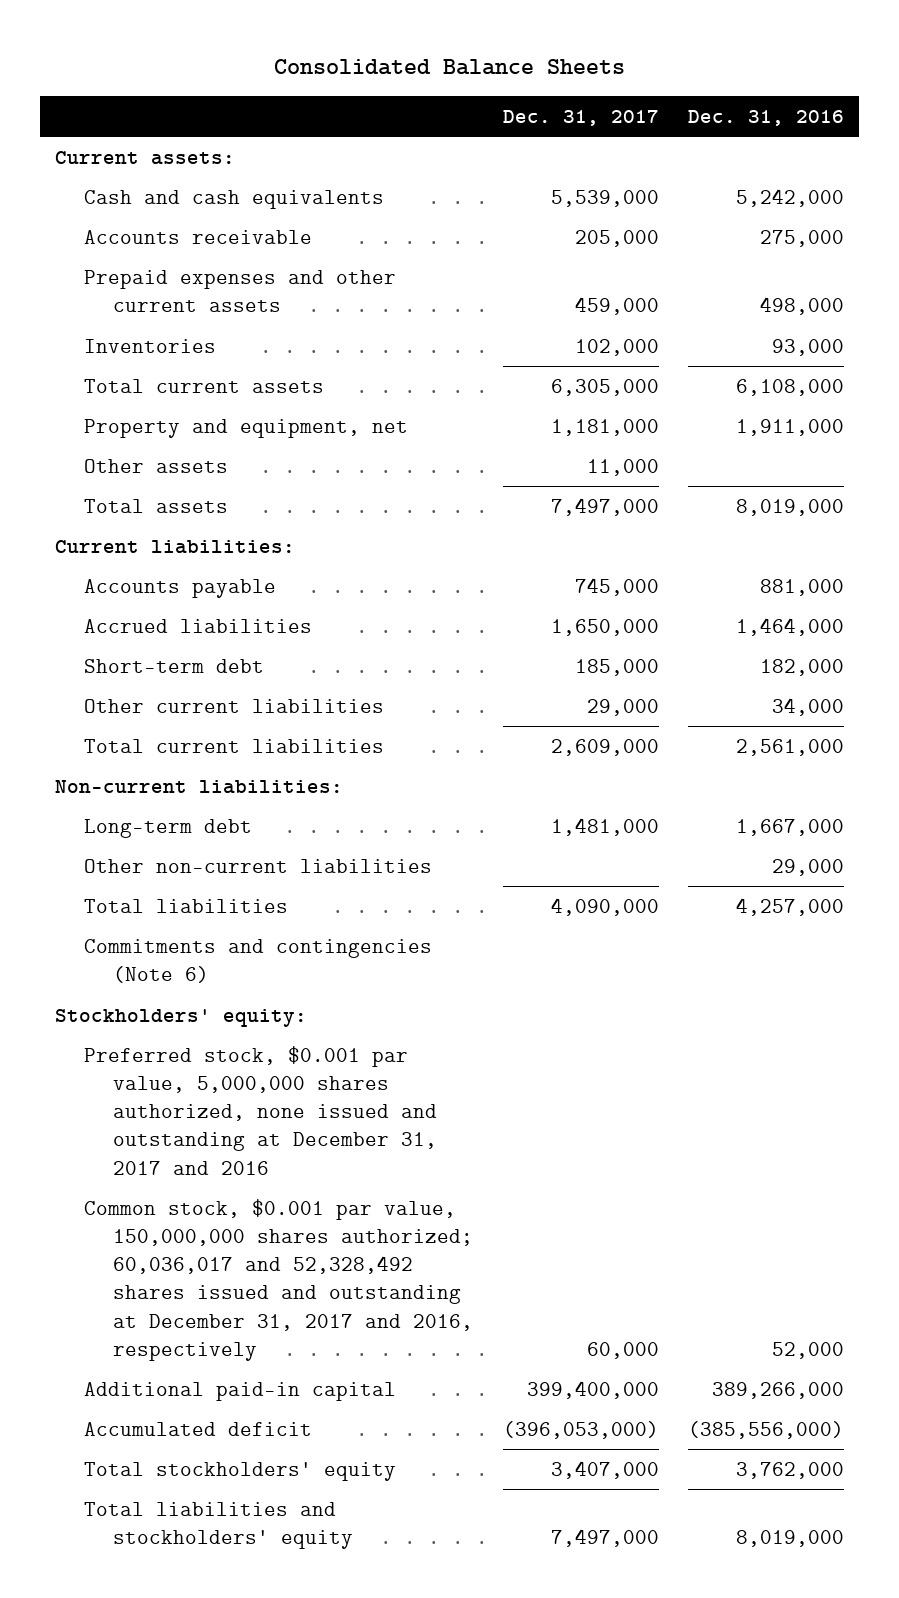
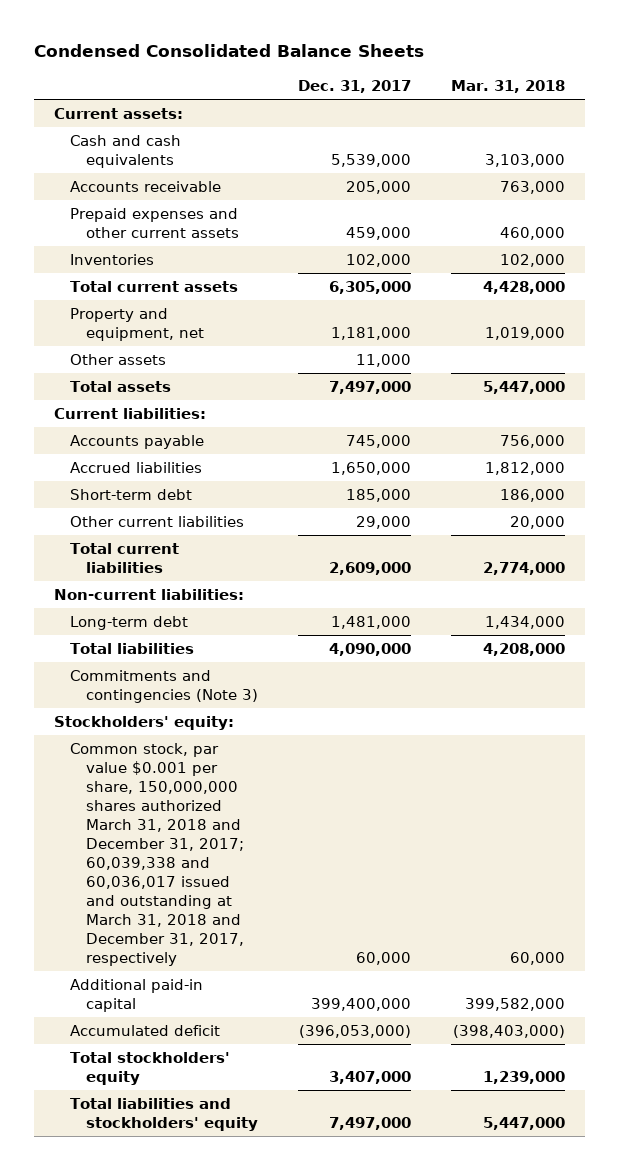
- Consolidated Balance Sheets
+ Condensed Consolidated Balance Sheets
- | Dec. 31, 2017 | Dec. 31, 2016
+ | Dec. 31, 2017 | Mar. 31, 2018
- Other non-current liabilities | | 29,000
- Commitments and contingencies (Note 6)
+ Commitments and contingencies (Note 3)
- Preferred stock, $0.001 par value, 5,000,000 shares authorized, none issued and outstanding at December 31, 2017 and 2016
- Common stock, $0.001 par value, 150,000,000 shares authorized; 60,036,017 and 52,328,492 shares issued and outstanding at December 31, 2017 and 2016, respectively | 60,000 | 52,000
+ Common stock, par value $0.001 per share, 150,000,000 shares authorized March 31, 2018 and December 31, 2017; 60,039,338 and 60,036,017 issued and outstanding at March 31, 2018 and December 31, 2017, respectively | 60,000 | 60,000

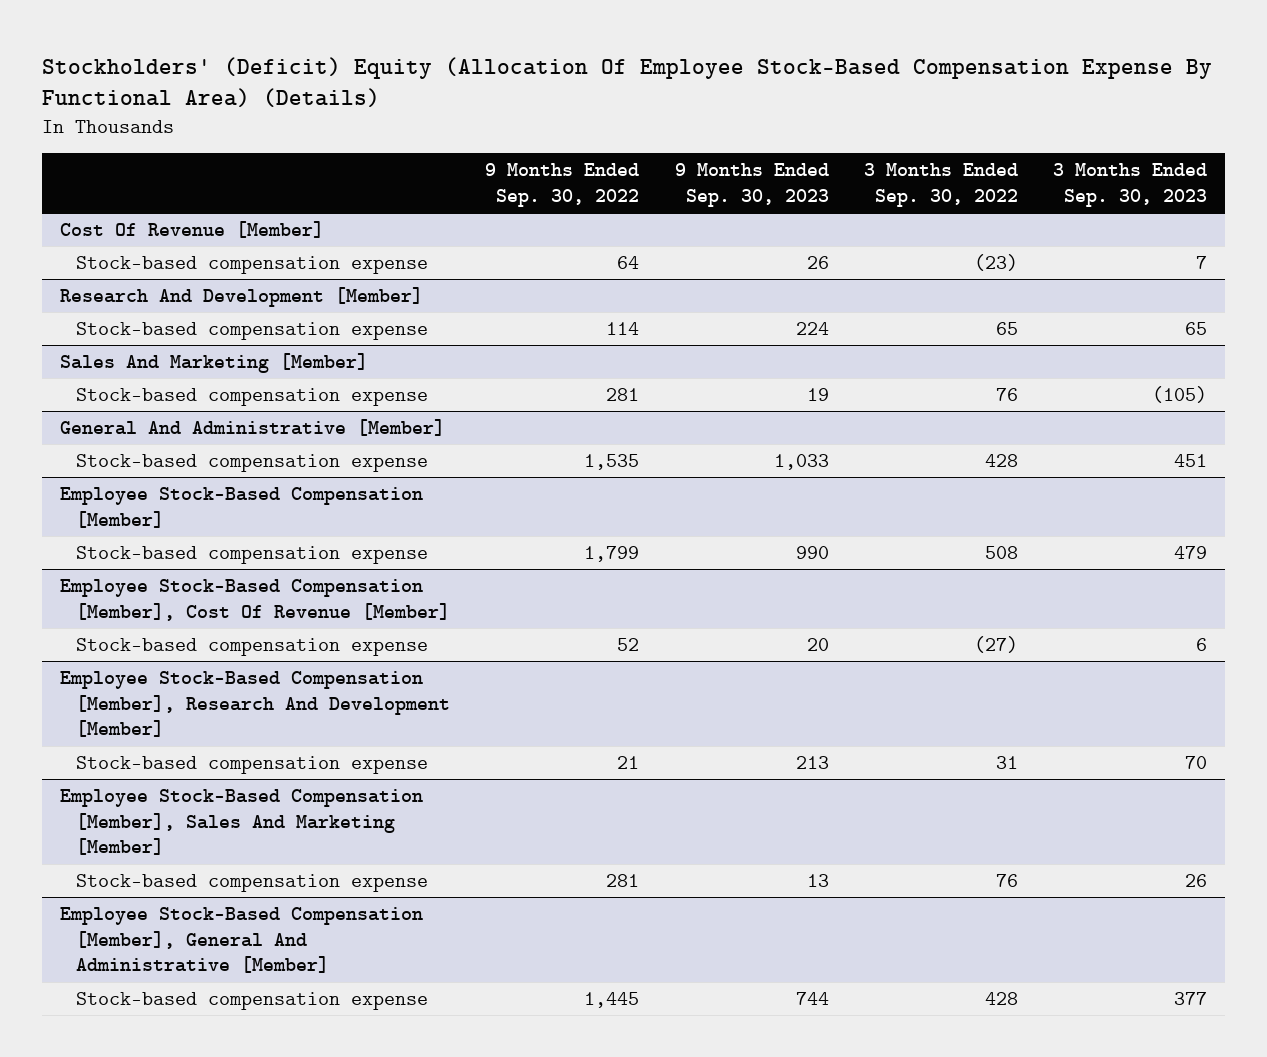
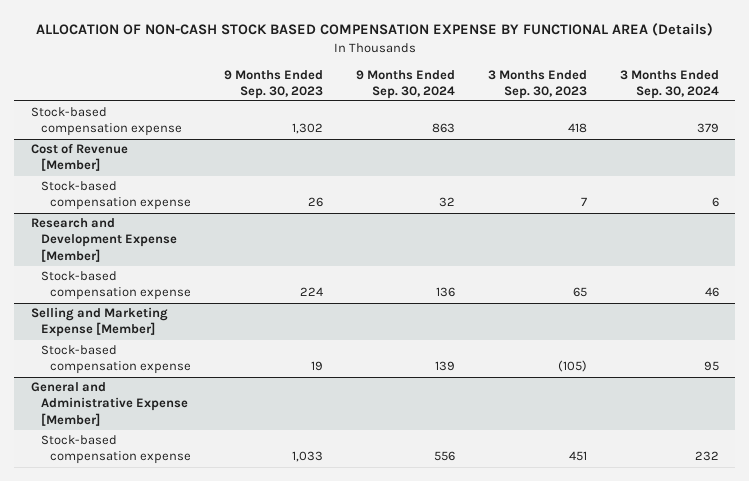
- Stockholders' (Deficit) Equity (Allocation Of Employee Stock-Based Compensation Expense By Functional Area) (Details)
+ ALLOCATION OF NON-CASH STOCK BASED COMPENSATION EXPENSE BY FUNCTIONAL AREA (Details)
- | 9 Months Ended Sep. 30, 2022 | 9 Months Ended Sep. 30, 2023 | 3 Months Ended Sep. 30, 2022 | 3 Months Ended Sep. 30, 2023
+ | 9 Months Ended Sep. 30, 2023 | 9 Months Ended Sep. 30, 2024 | 3 Months Ended Sep. 30, 2023 | 3 Months Ended Sep. 30, 2024
- Cost Of Revenue [Member]
+ Stock-based compensation expense | 1,302 | 863 | 418 | 379
+ Cost of Revenue [Member]
- Research And Development [Member]
+ Research and Development Expense [Member]
- Sales And Marketing [Member]
+ Selling and Marketing Expense [Member]
- General And Administrative [Member]
+ General and Administrative Expense [Member]
- Employee Stock-Based Compensation [Member]
- Stock-based compensation expense | 1,799 | 990 | 508 | 479
- Employee Stock-Based Compensation [Member], Cost Of Revenue [Member]
- Stock-based compensation expense | 52 | 20 | (27) | 6
- Employee Stock-Based Compensation [Member], Research And Development [Member]
- Stock-based compensation expense | 21 | 213 | 31 | 70
- Employee Stock-Based Compensation [Member], Sales And Marketing [Member]
- Stock-based compensation expense | 281 | 13 | 76 | 26
- Employee Stock-Based Compensation [Member], General And Administrative [Member]
- Stock-based compensation expense | 1,445 | 744 | 428 | 377

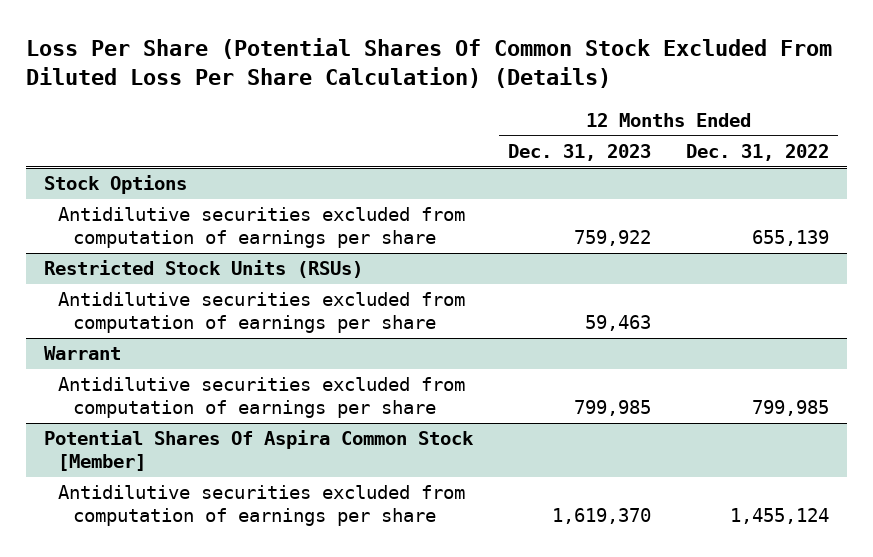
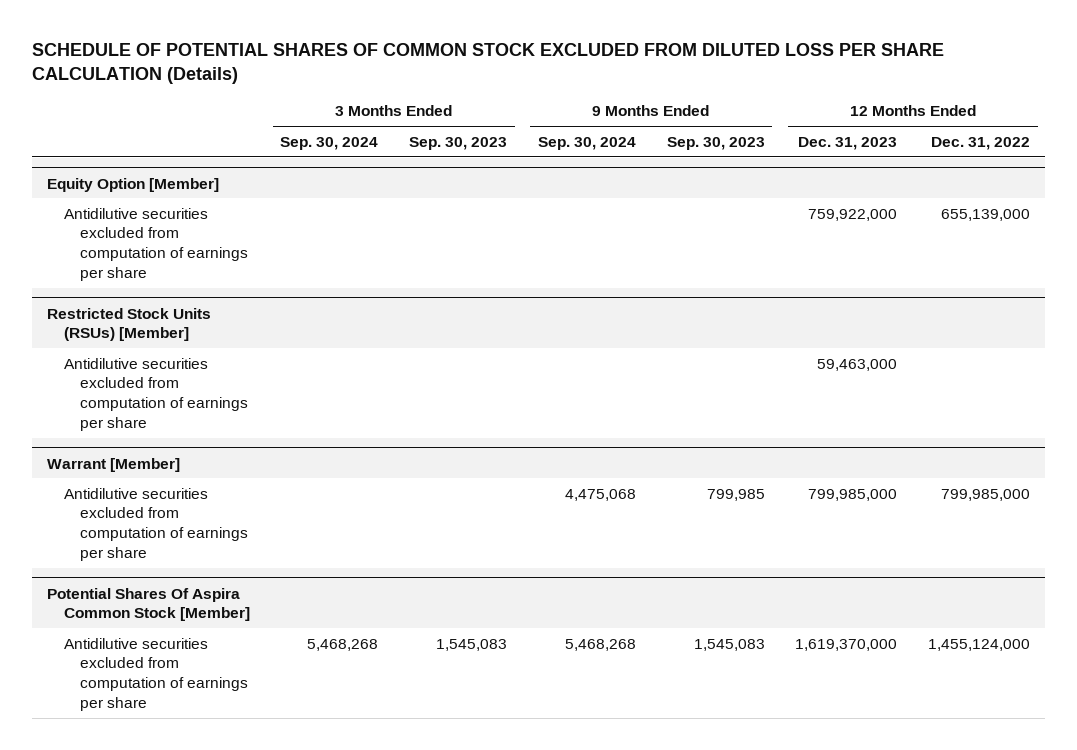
- Loss Per Share (Potential Shares Of Common Stock Excluded From Diluted Loss Per Share Calculation) (Details)
+ SCHEDULE OF POTENTIAL SHARES OF COMMON STOCK EXCLUDED FROM DILUTED LOSS PER SHARE CALCULATION (Details)
- | 12 Months Ended Dec. 31, 2023 | 12 Months Ended Dec. 31, 2022
+ | 3 Months Ended Sep. 30, 2024 | 3 Months Ended Sep. 30, 2023 | 9 Months Ended Sep. 30, 2024 | 9 Months Ended Sep. 30, 2023 | 12 Months Ended Dec. 31, 2023 | 12 Months Ended Dec. 31, 2022
- Stock Options
- Antidilutive securities excluded from computation of earnings per share | 759,922 | 655,139
- Restricted Stock Units (RSUs)
- Antidilutive securities excluded from computation of earnings per share | 59,463 |
- Warrant
- Antidilutive securities excluded from computation of earnings per share | 799,985 | 799,985
+ Equity Option [Member]
+ Antidilutive securities excluded from computation of earnings per share | | | | | 759,922,000 | 655,139,000
+ Restricted Stock Units (RSUs) [Member]
+ Antidilutive securities excluded from computation of earnings per share | | | | | 59,463,000 |
+ Warrant [Member]
+ Antidilutive securities excluded from computation of earnings per share | | | 4,475,068 | 799,985 | 799,985,000 | 799,985,000
@ Potential Shares Of Aspira Common Stock [Member]
- Antidilutive securities excluded from computation of earnings per share | 1,619,370 | 1,455,124
+ Antidilutive securities excluded from computation of earnings per share | 5,468,268 | 1,545,083 | 5,468,268 | 1,545,083 | 1,619,370,000 | 1,455,124,000

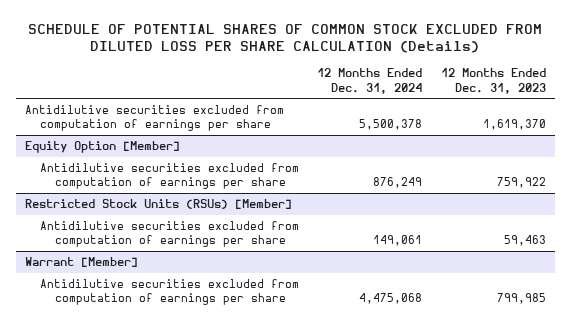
- | 3 Months Ended Sep. 30, 2024 | 3 Months Ended Sep. 30, 2023 | 9 Months Ended Sep. 30, 2024 | 9 Months Ended Sep. 30, 2023 | 12 Months Ended Dec. 31, 2023 | 12 Months Ended Dec. 31, 2022
+ | 12 Months Ended Dec. 31, 2024 | 12 Months Ended Dec. 31, 2023
+ Antidilutive securities excluded from computation of earnings per share | 5,500,378 | 1,619,370
@ Equity Option [Member]
- Antidilutive securities excluded from computation of earnings per share | | | | | 759,922,000 | 655,139,000
+ Antidilutive securities excluded from computation of earnings per share | 876,249 | 759,922
@ Restricted Stock Units (RSUs) [Member]
- Antidilutive securities excluded from computation of earnings per share | | | | | 59,463,000 |
+ Antidilutive securities excluded from computation of earnings per share | 149,061 | 59,463
@ Warrant [Member]
- Antidilutive securities excluded from computation of earnings per share | | | 4,475,068 | 799,985 | 799,985,000 | 799,985,000
- Potential Shares Of Aspira Common Stock [Member]
- Antidilutive securities excluded from computation of earnings per share | 5,468,268 | 1,545,083 | 5,468,268 | 1,545,083 | 1,619,370,000 | 1,455,124,000
@ Warrant [Member]
+ Antidilutive securities excluded from computation of earnings per share | 4,475,068 | 799,985

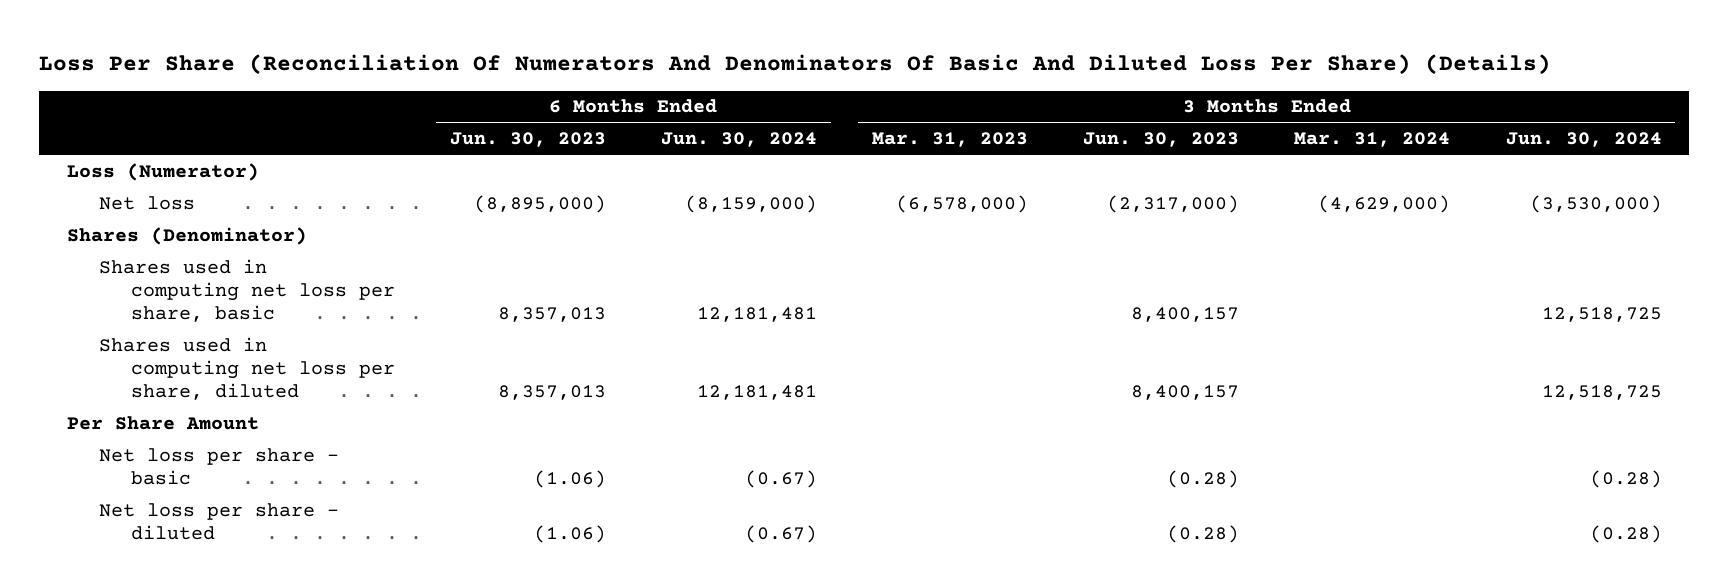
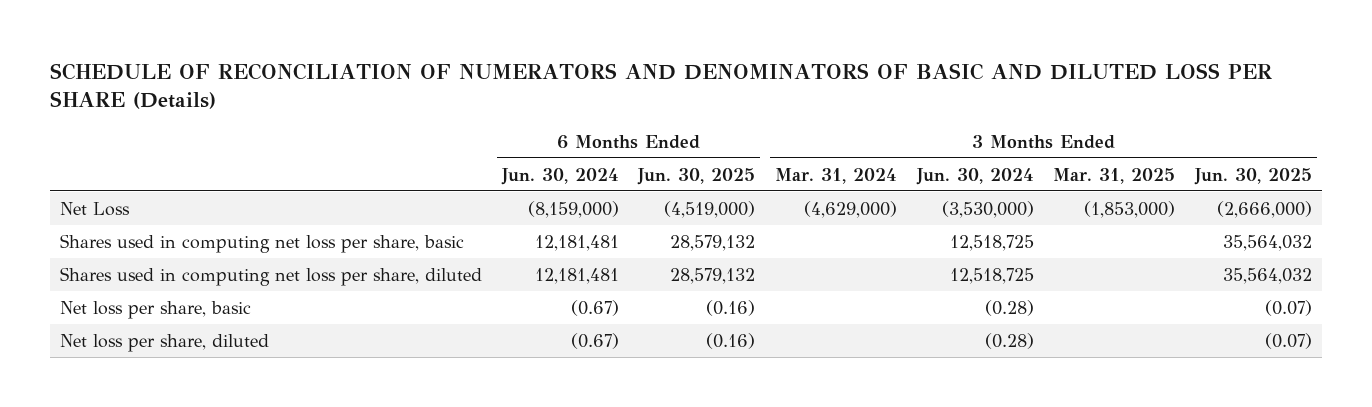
- Loss Per Share (Reconciliation Of Numerators And Denominators Of Basic And Diluted Loss Per Share) (Details)
+ SCHEDULE OF RECONCILIATION OF NUMERATORS AND DENOMINATORS OF BASIC AND DILUTED LOSS PER SHARE (Details)
- | 6 Months Ended Jun. 30, 2023 | 6 Months Ended Jun. 30, 2024 | 3 Months Ended Mar. 31, 2023 | 3 Months Ended Jun. 30, 2023 | 3 Months Ended Mar. 31, 2024 | 3 Months Ended Jun. 30, 2024
+ | 6 Months Ended Jun. 30, 2024 | 6 Months Ended Jun. 30, 2025 | 3 Months Ended Mar. 31, 2024 | 3 Months Ended Jun. 30, 2024 | 3 Months Ended Mar. 31, 2025 | 3 Months Ended Jun. 30, 2025
- Loss (Numerator)
- Net loss | (8,895,000) | (8,159,000) | (6,578,000) | (2,317,000) | (4,629,000) | (3,530,000)
- Shares (Denominator)
+ Net Loss | (8,159,000) | (4,519,000) | (4,629,000) | (3,530,000) | (1,853,000) | (2,666,000)
- Per Share Amount
- Net loss per share - basic | (1.06) | (0.67) | | (0.28) | | (0.28)
- Net loss per share - diluted | (1.06) | (0.67) | | (0.28) | | (0.28)
+ Net loss per share, basic | (0.67) | (0.16) | | (0.28) | | (0.07)
+ Net loss per share, diluted | (0.67) | (0.16) | | (0.28) | | (0.07)

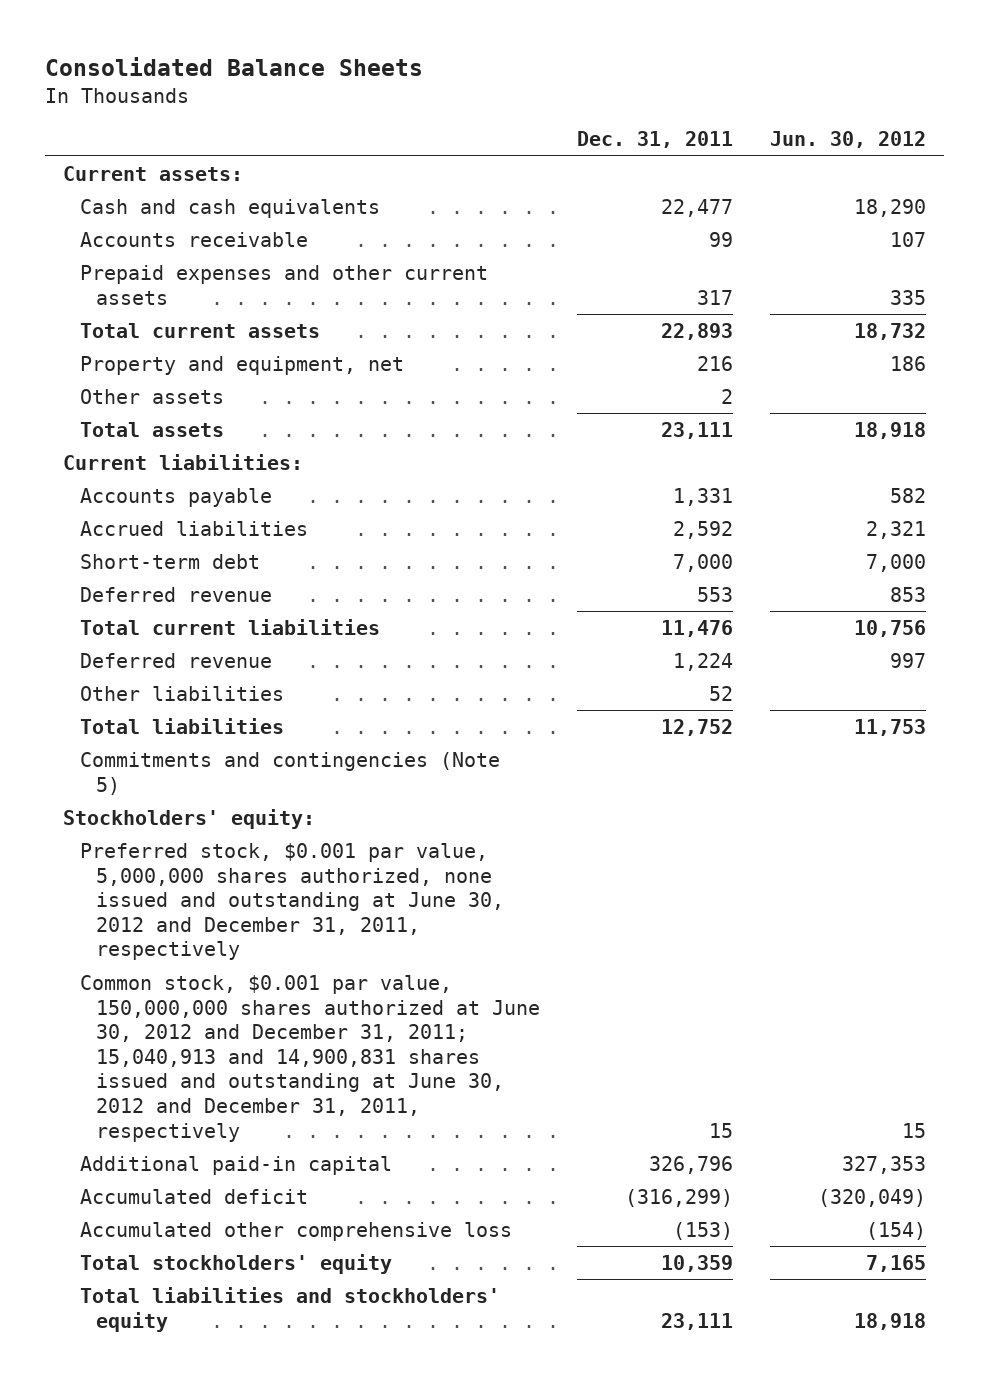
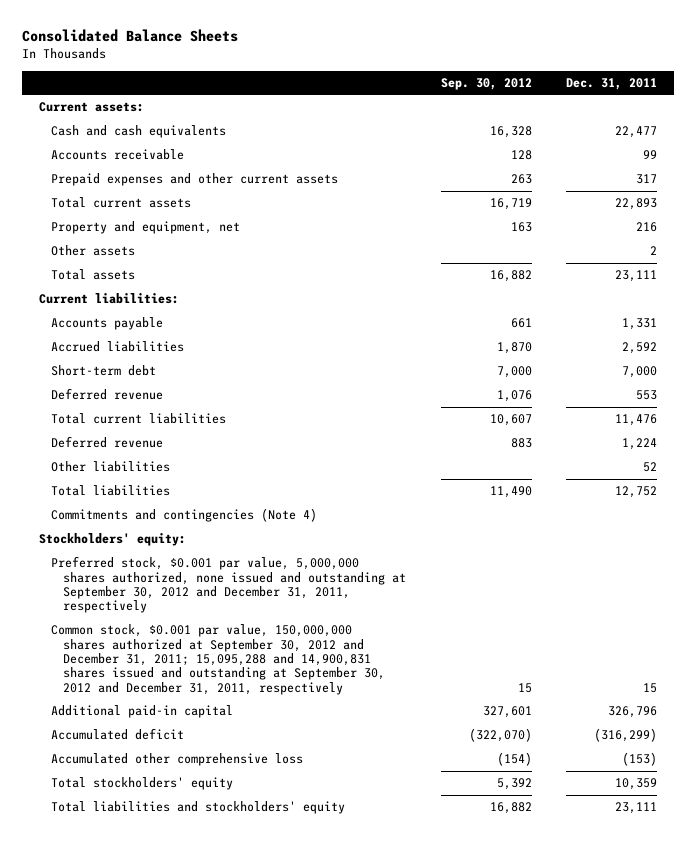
- | Dec. 31, 2011 | Jun. 30, 2012
+ | Sep. 30, 2012 | Dec. 31, 2011
- Commitments and contingencies (Note 5)
+ Commitments and contingencies (Note 4)
- Preferred stock, $0.001 par value, 5,000,000 shares authorized, none issued and outstanding at June 30, 2012 and December 31, 2011, respectively
- Common stock, $0.001 par value, 150,000,000 shares authorized at June 30, 2012 and December 31, 2011; 15,040,913 and 14,900,831 shares issued and outstanding at June 30, 2012 and December 31, 2011, respectively | 15 | 15
+ Preferred stock, $0.001 par value, 5,000,000 shares authorized, none issued and outstanding at September 30, 2012 and December 31, 2011, respectively
+ Common stock, $0.001 par value, 150,000,000 shares authorized at September 30, 2012 and December 31, 2011; 15,095,288 and 14,900,831 shares issued and outstanding at September 30, 2012 and December 31, 2011, respectively | 15 | 15

